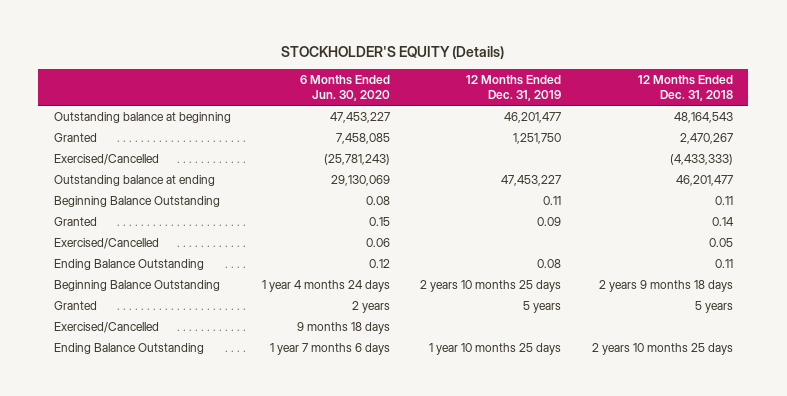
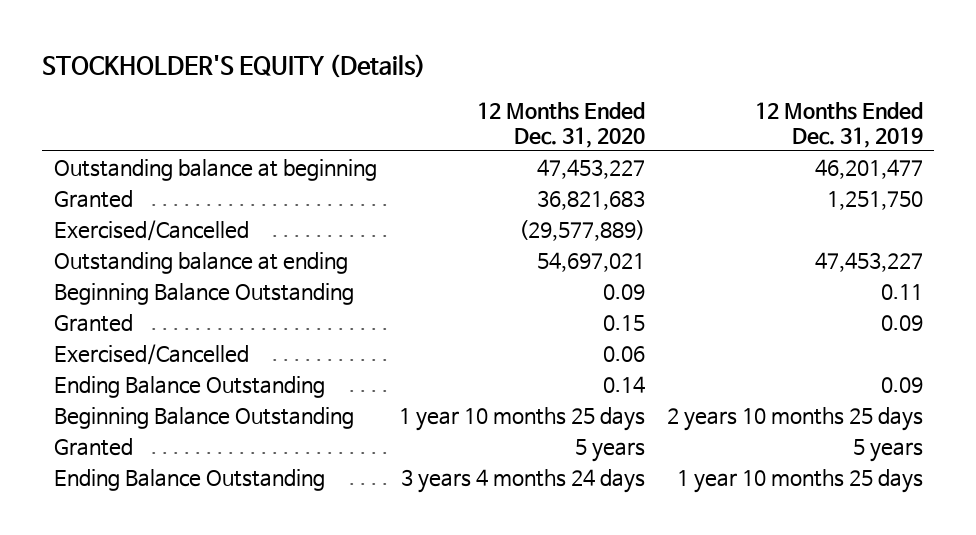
- | 6 Months Ended Jun. 30, 2020 | 12 Months Ended Dec. 31, 2019 | 12 Months Ended Dec. 31, 2018
+ | 12 Months Ended Dec. 31, 2020 | 12 Months Ended Dec. 31, 2019
- Ending Balance Outstanding | 0.12 | 0.08 | 0.11
+ Ending Balance Outstanding | 0.14 | 0.09
- Exercised/Cancelled | 9 months 18 days | |

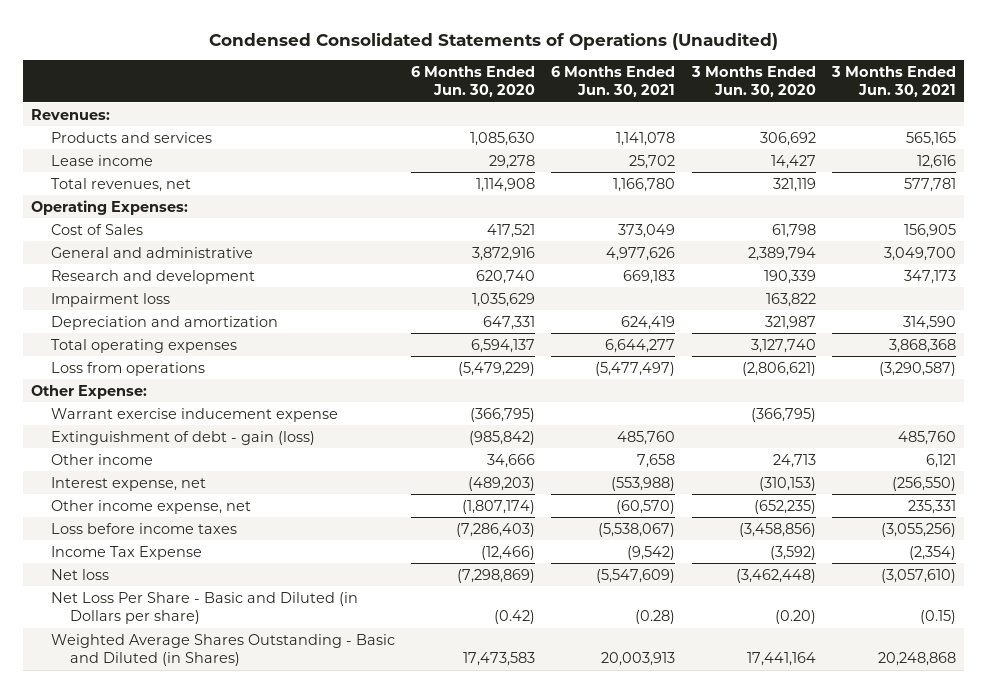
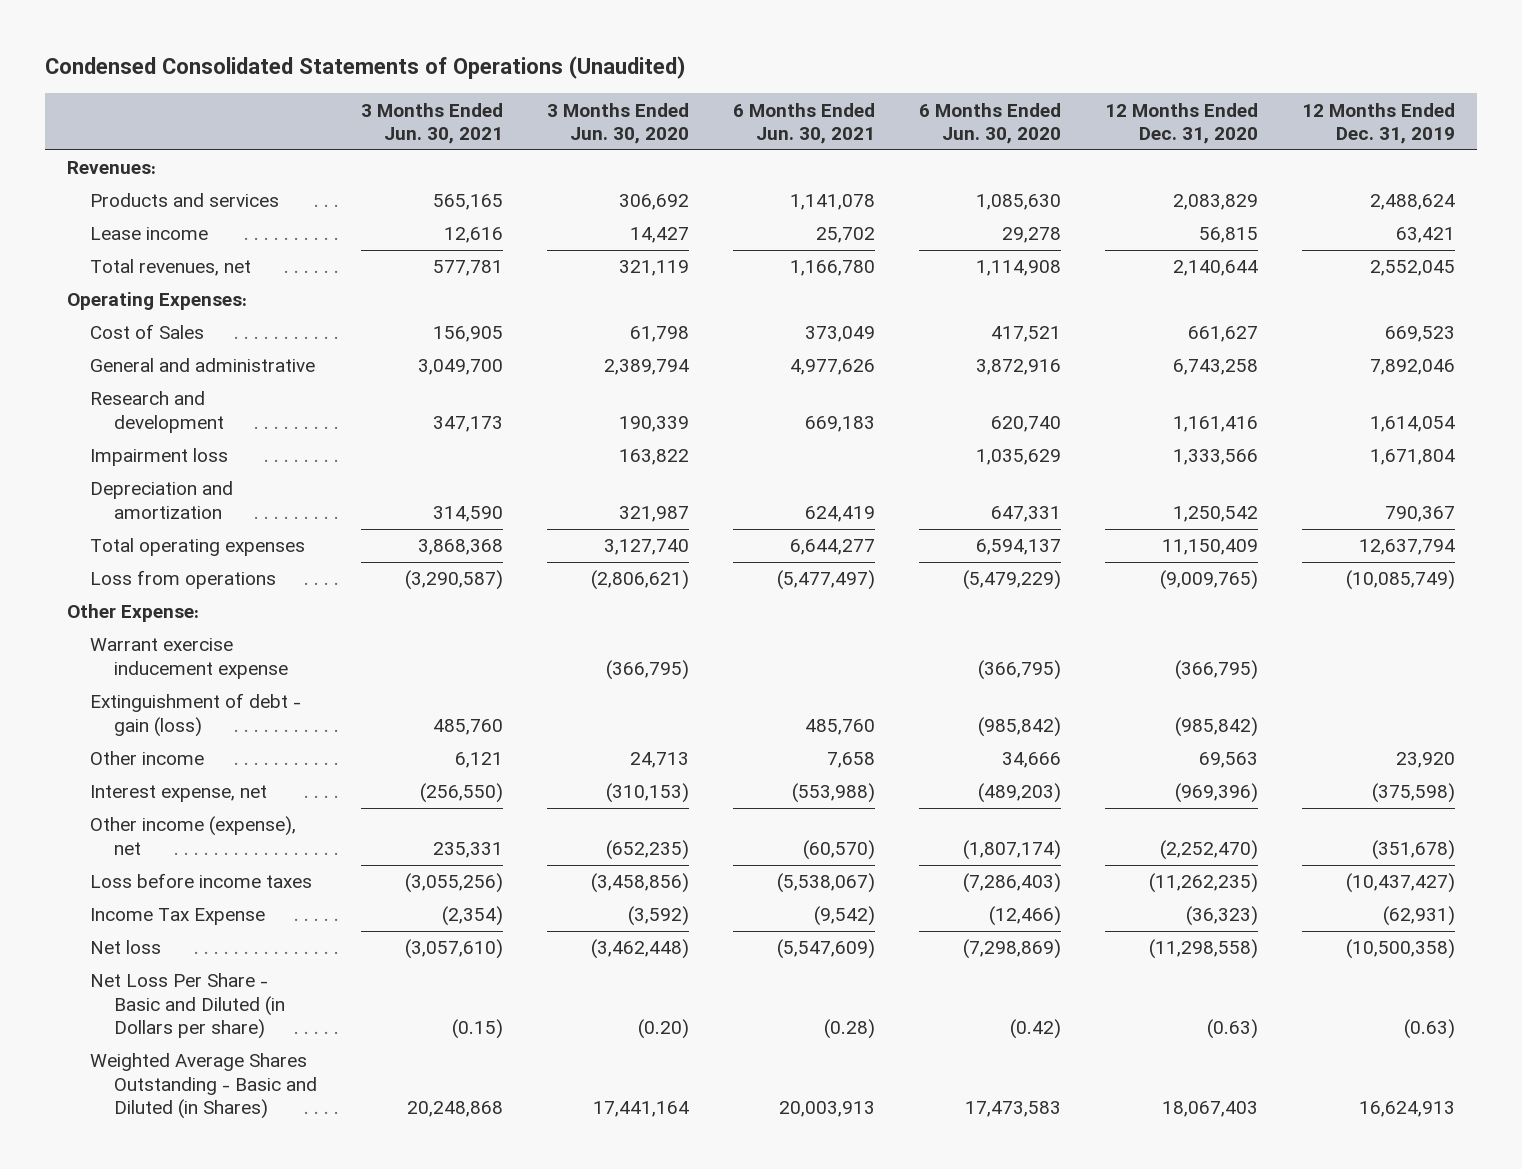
- | 6 Months Ended Jun. 30, 2020 | 6 Months Ended Jun. 30, 2021 | 3 Months Ended Jun. 30, 2020 | 3 Months Ended Jun. 30, 2021
+ | 3 Months Ended Jun. 30, 2021 | 3 Months Ended Jun. 30, 2020 | 6 Months Ended Jun. 30, 2021 | 6 Months Ended Jun. 30, 2020 | 12 Months Ended Dec. 31, 2020 | 12 Months Ended Dec. 31, 2019
- Other income expense, net | (1,807,174) | (60,570) | (652,235) | 235,331
+ Other income (expense), net | 235,331 | (652,235) | (60,570) | (1,807,174) | (2,252,470) | (351,678)

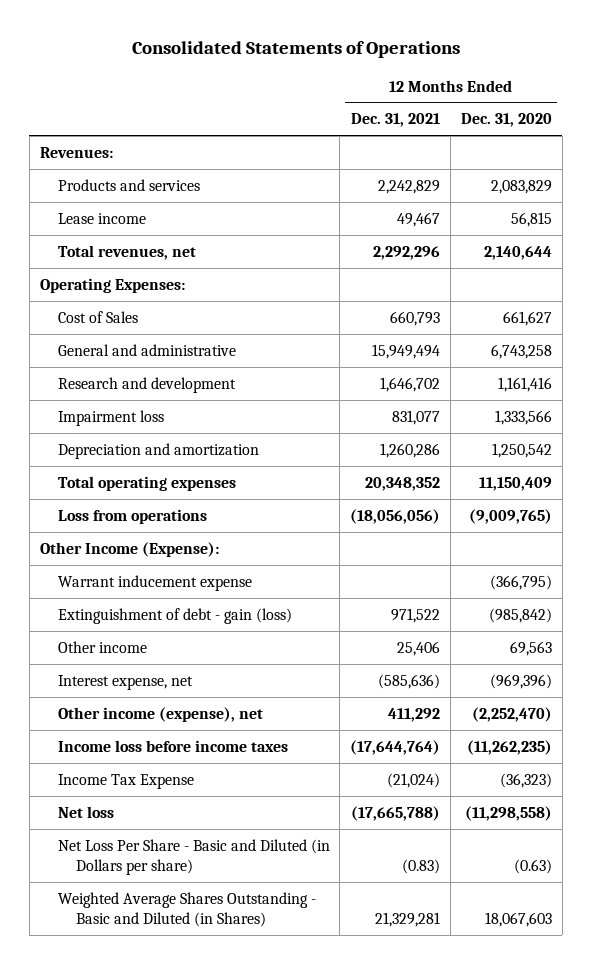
- Condensed Consolidated Statements of Operations (Unaudited)
+ Consolidated Statements of Operations
- | 3 Months Ended Jun. 30, 2021 | 3 Months Ended Jun. 30, 2020 | 6 Months Ended Jun. 30, 2021 | 6 Months Ended Jun. 30, 2020 | 12 Months Ended Dec. 31, 2020 | 12 Months Ended Dec. 31, 2019
+ | 12 Months Ended Dec. 31, 2021 | 12 Months Ended Dec. 31, 2020
- Other Expense:
- Warrant exercise inducement expense | | (366,795) | | (366,795) | (366,795) |
+ Other Income (Expense):
+ Warrant inducement expense | | (366,795)
- Loss before income taxes | (3,055,256) | (3,458,856) | (5,538,067) | (7,286,403) | (11,262,235) | (10,437,427)
+ Income loss before income taxes | (17,644,764) | (11,262,235)
- Weighted Average Shares Outstanding - Basic and Diluted (in Shares) | 20,248,868 | 17,441,164 | 20,003,913 | 17,473,583 | 18,067,403 | 16,624,913
+ Weighted Average Shares Outstanding - Basic and Diluted (in Shares) | 21,329,281 | 18,067,603

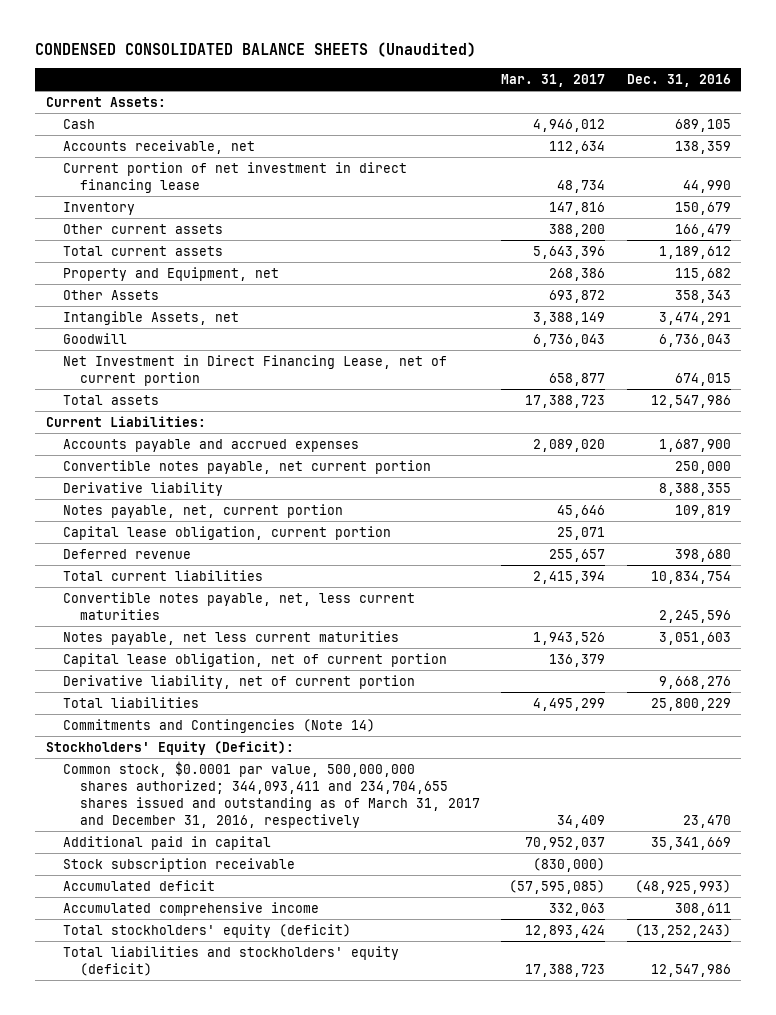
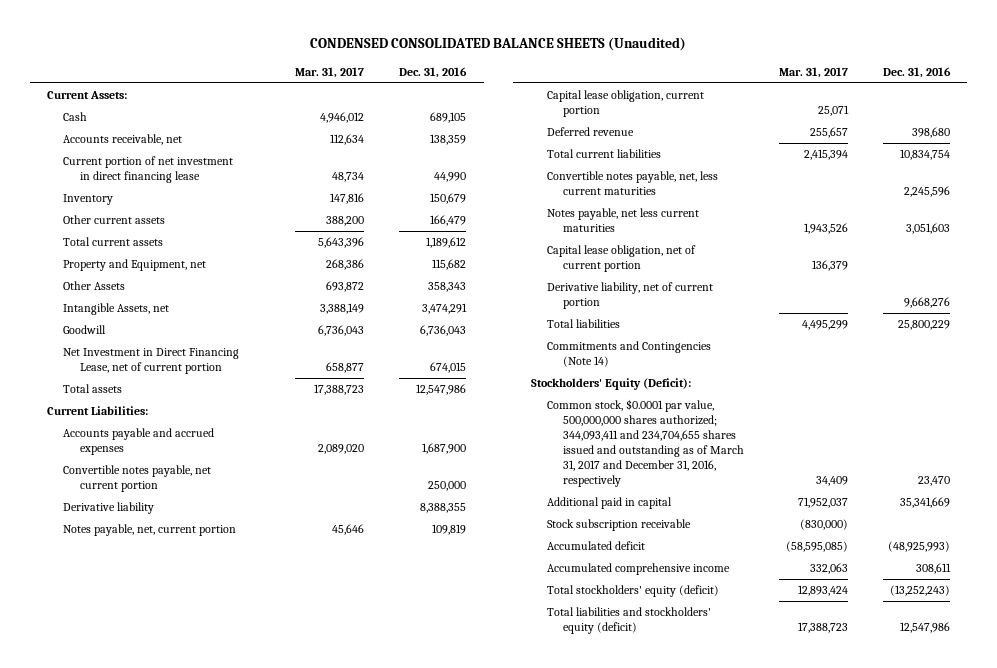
- Additional paid in capital | 70,952,037 | 35,341,669
+ Additional paid in capital | 71,952,037 | 35,341,669
- Accumulated deficit | (57,595,085) | (48,925,993)
+ Accumulated deficit | (58,595,085) | (48,925,993)

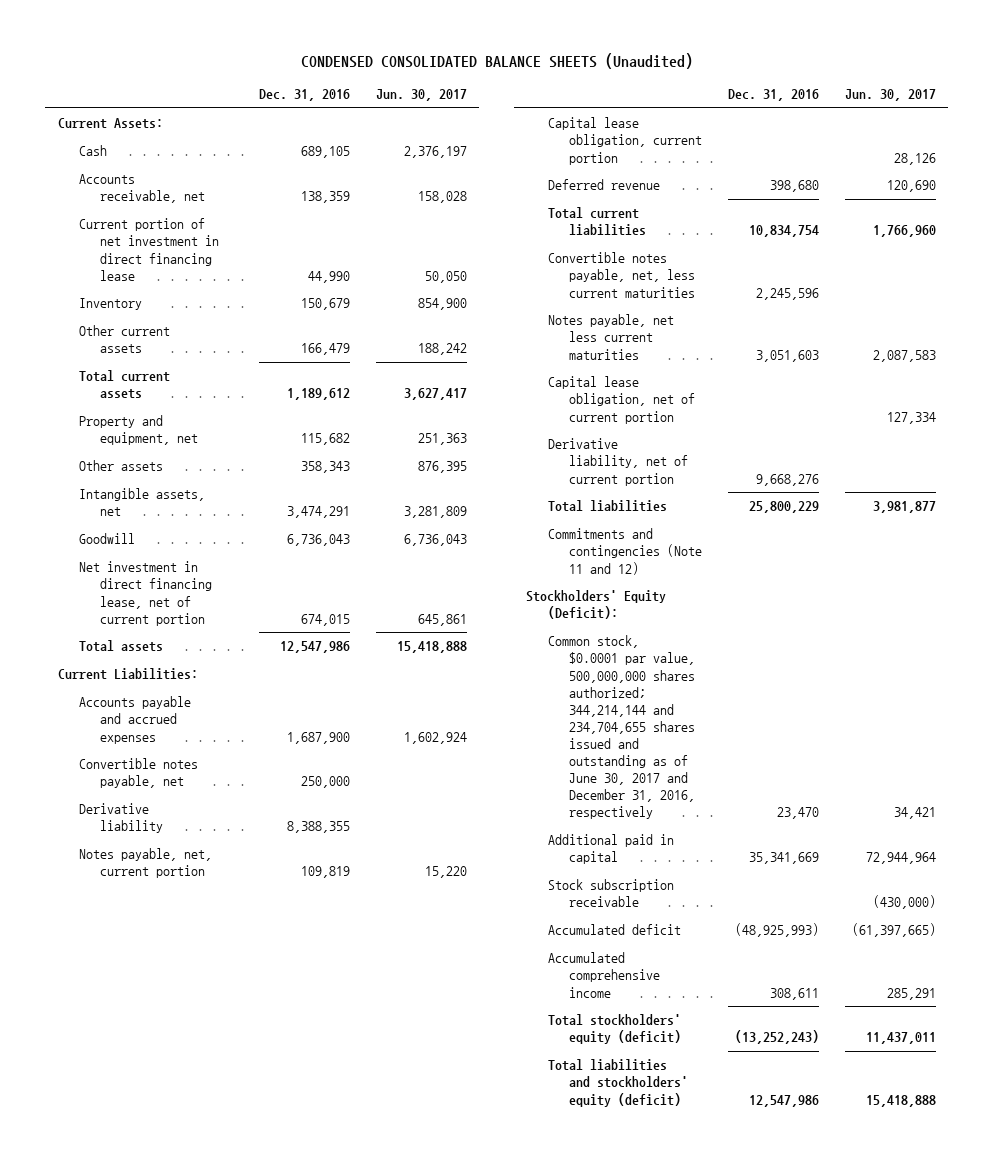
- | Mar. 31, 2017 | Dec. 31, 2016
+ | Dec. 31, 2016 | Jun. 30, 2017
- Property and Equipment, net | 268,386 | 115,682
- Other Assets | 693,872 | 358,343
- Intangible Assets, net | 3,388,149 | 3,474,291
+ Property and equipment, net | 115,682 | 251,363
+ Other assets | 358,343 | 876,395
+ Intangible assets, net | 3,474,291 | 3,281,809
- Net Investment in Direct Financing Lease, net of current portion | 658,877 | 674,015
+ Net investment in direct financing lease, net of current portion | 674,015 | 645,861
- Convertible notes payable, net current portion | | 250,000
+ Convertible notes payable, net | 250,000 |
- Commitments and Contingencies (Note 14)
+ Commitments and contingencies (Note 11 and 12)
- Common stock, $0.0001 par value, 500,000,000 shares authorized; 344,093,411 and 234,704,655 shares issued and outstanding as of March 31, 2017 and December 31, 2016, respectively | 34,409 | 23,470
+ Common stock, $0.0001 par value, 500,000,000 shares authorized; 344,214,144 and 234,704,655 shares issued and outstanding as of June 30, 2017 and December 31, 2016, respectively | 23,470 | 34,421

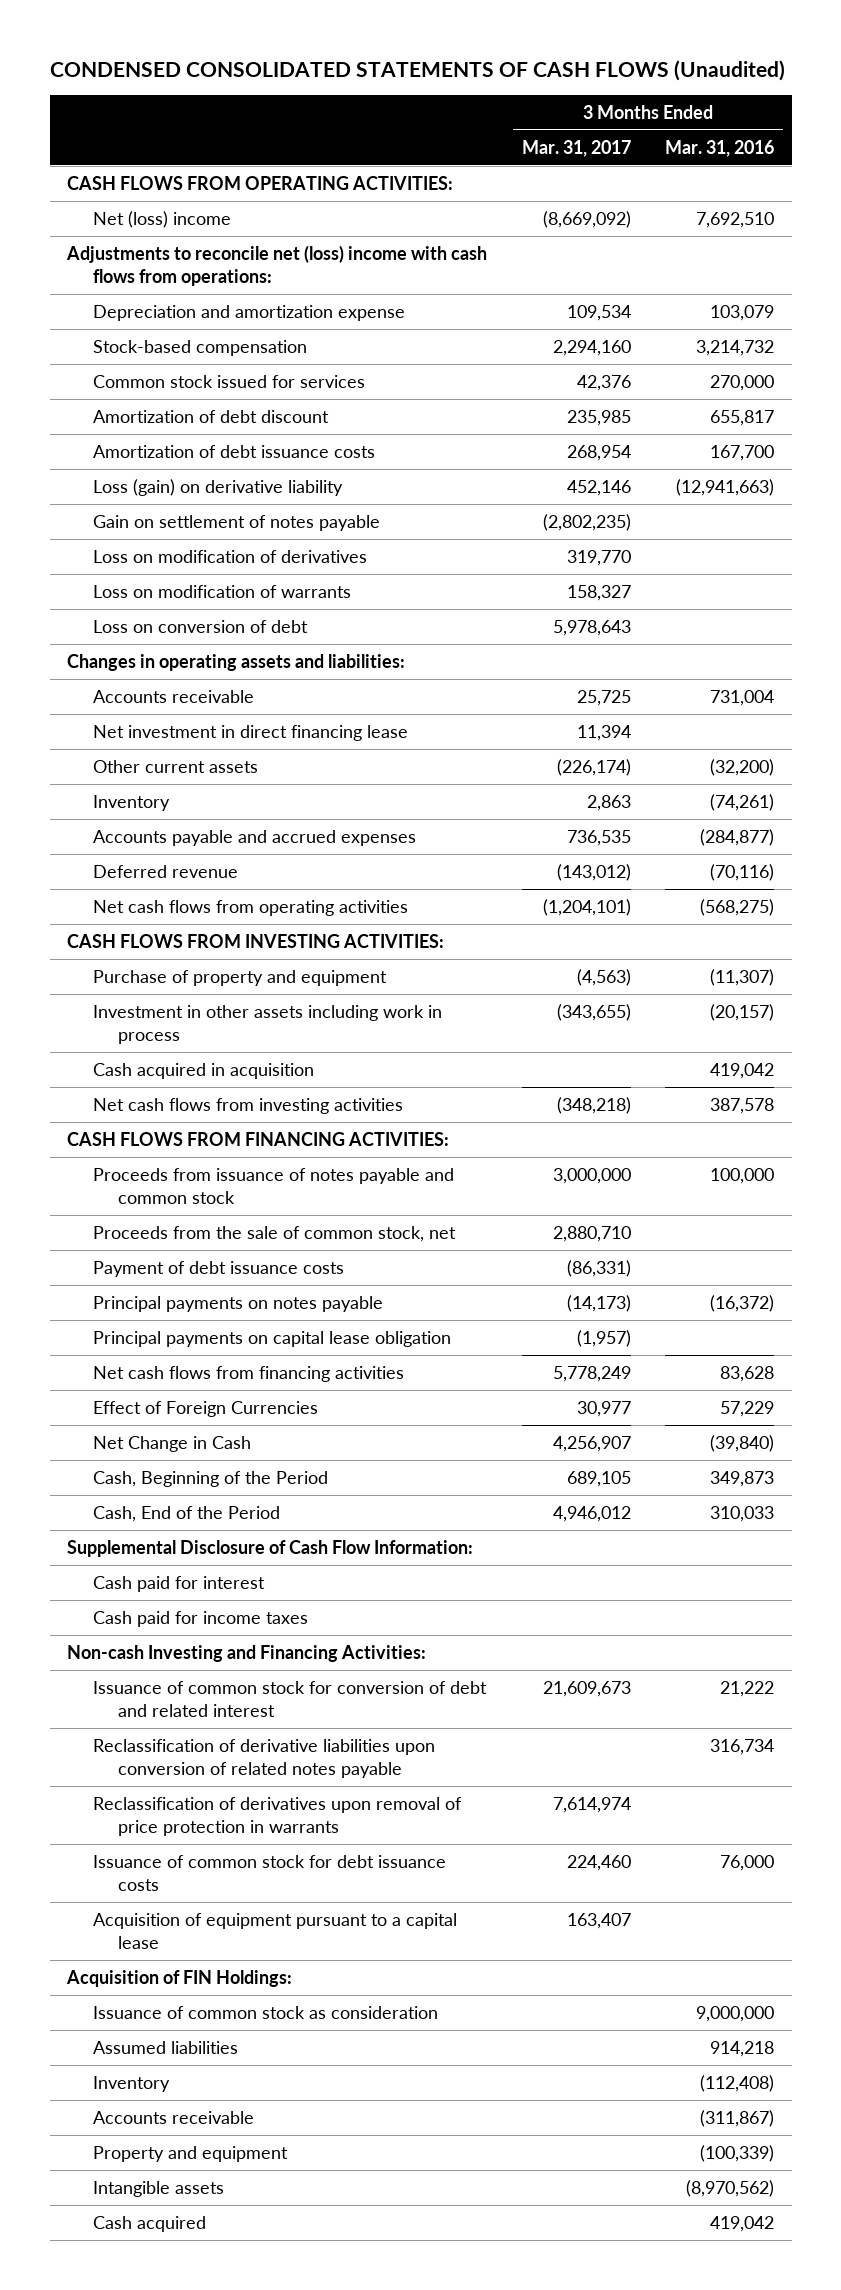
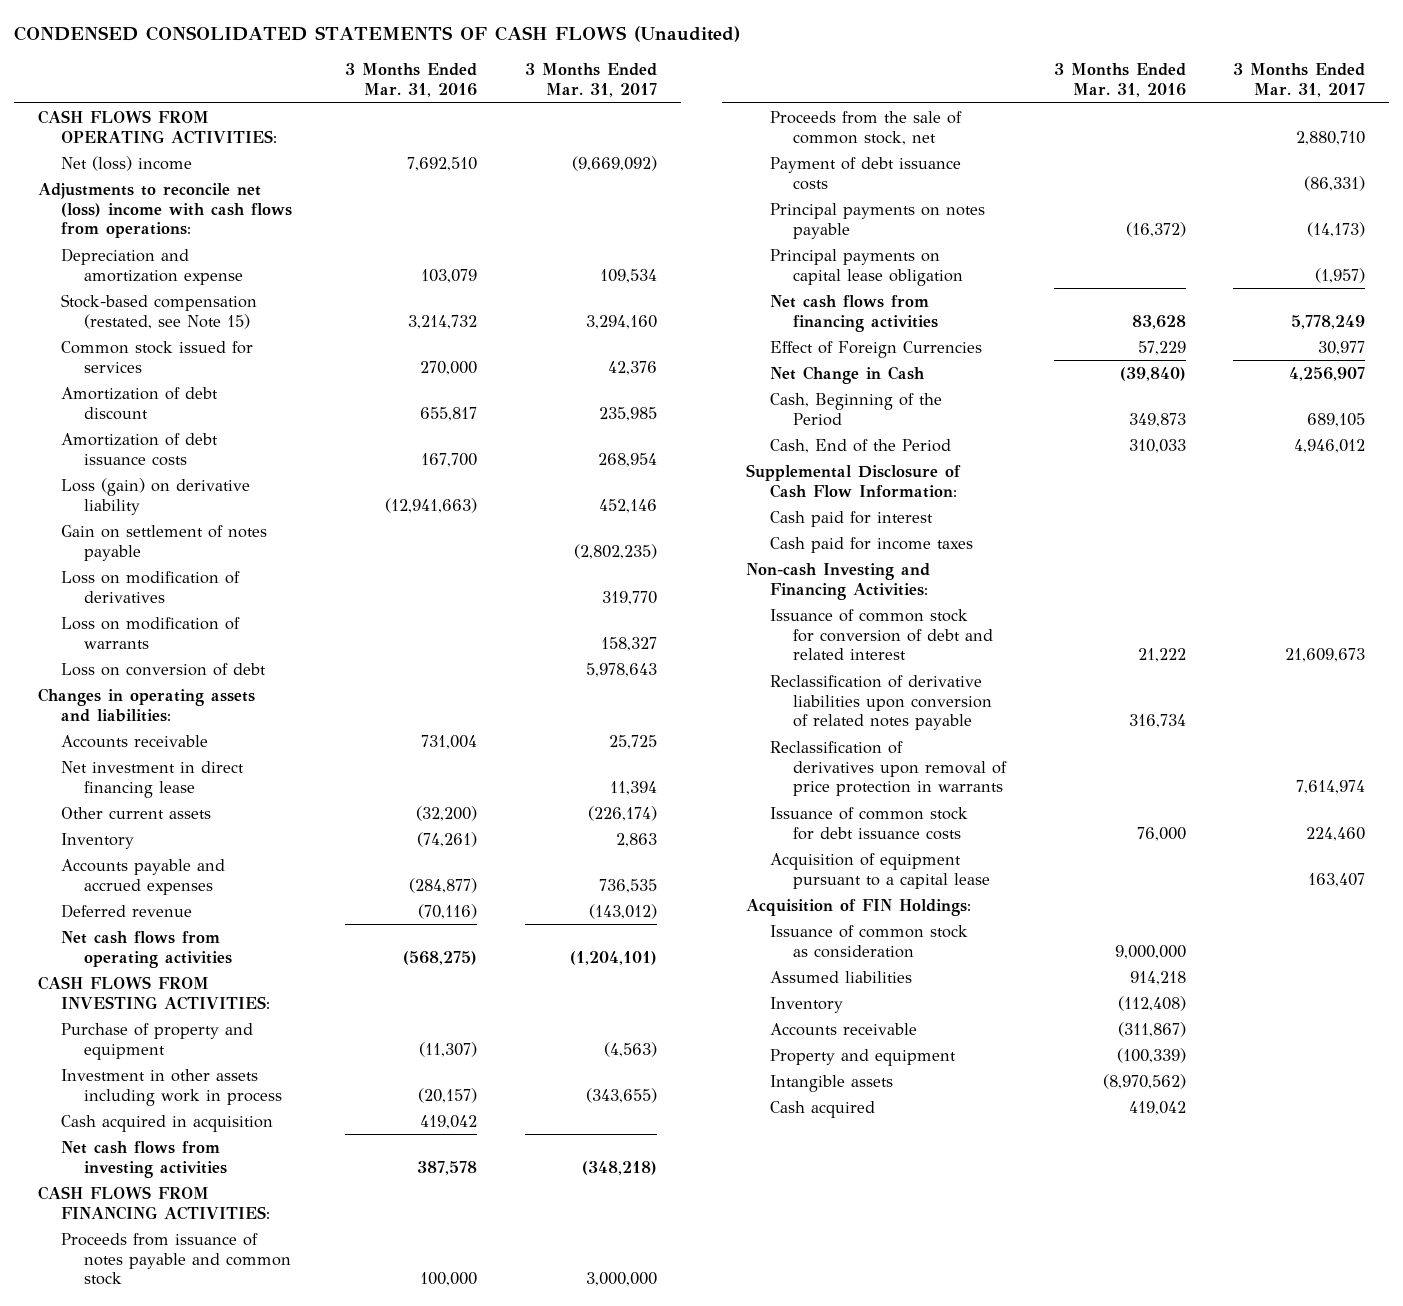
- | 3 Months Ended Mar. 31, 2017 | 3 Months Ended Mar. 31, 2016
+ | 3 Months Ended Mar. 31, 2016 | 3 Months Ended Mar. 31, 2017
- Net (loss) income | (8,669,092) | 7,692,510
+ Net (loss) income | 7,692,510 | (9,669,092)
- Stock-based compensation | 2,294,160 | 3,214,732
+ Stock-based compensation (restated, see Note 15) | 3,214,732 | 3,294,160

